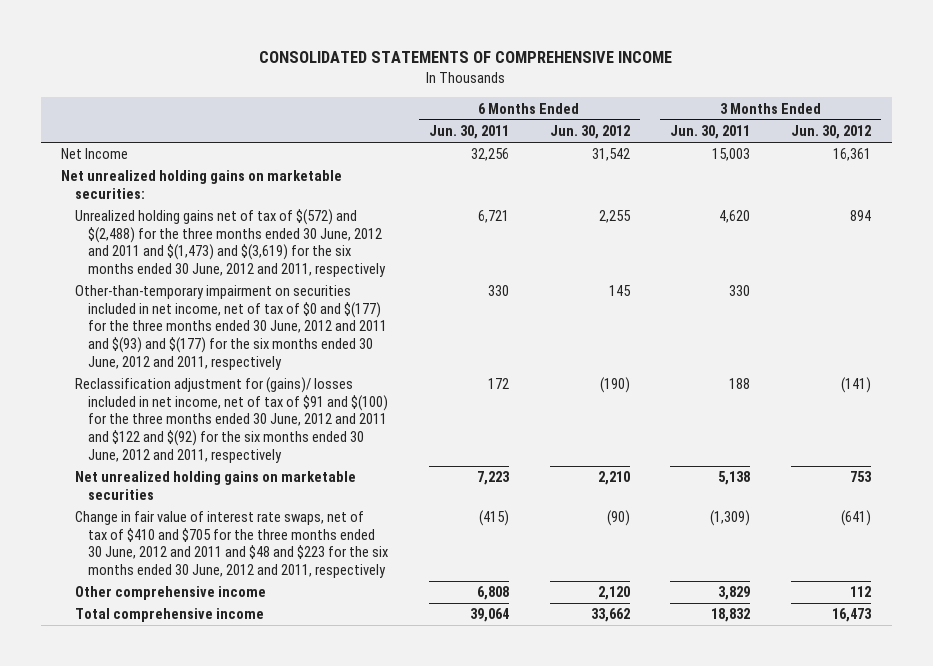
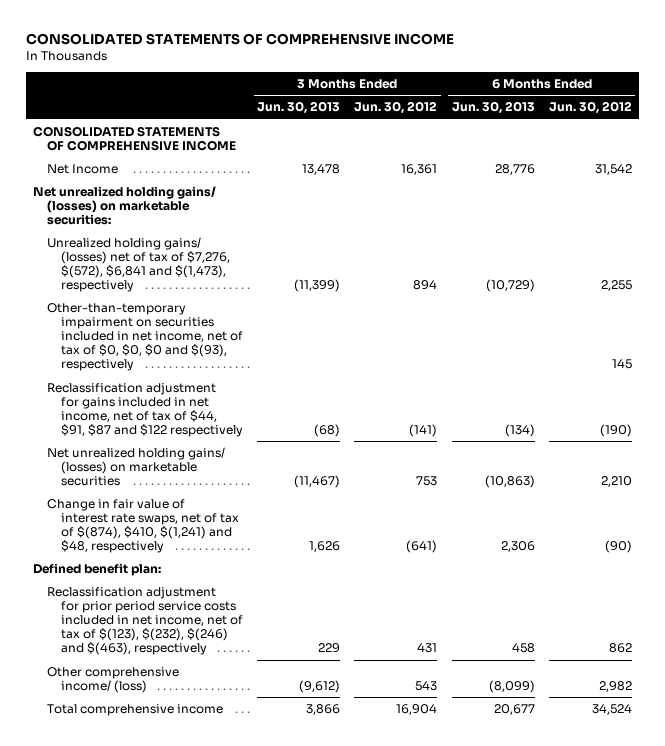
- | 6 Months Ended Jun. 30, 2011 | 6 Months Ended Jun. 30, 2012 | 3 Months Ended Jun. 30, 2011 | 3 Months Ended Jun. 30, 2012
+ | 3 Months Ended Jun. 30, 2013 | 3 Months Ended Jun. 30, 2012 | 6 Months Ended Jun. 30, 2013 | 6 Months Ended Jun. 30, 2012
+ CONSOLIDATED STATEMENTS OF COMPREHENSIVE INCOME
- Net unrealized holding gains on marketable securities:
- Unrealized holding gains net of tax of $(572) and $(2,488) for the three months ended 30 June, 2012 and 2011 and $(1,473) and $(3,619) for the six months ended 30 June, 2012 and 2011, respectively | 6,721 | 2,255 | 4,620 | 894
- Other-than-temporary impairment on securities included in net income, net of tax of $0 and $(177) for the three months ended 30 June, 2012 and 2011 and $(93) and $(177) for the six months ended 30 June, 2012 and 2011, respectively | 330 | 145 | 330 |
- Reclassification adjustment for (gains)/ losses included in net income, net of tax of $91 and $(100) for the three months ended 30 June, 2012 and 2011 and $122 and $(92) for the six months ended 30 June, 2012 and 2011, respectively | 172 | (190) | 188 | (141)
- Net unrealized holding gains on marketable securities | 7,223 | 2,210 | 5,138 | 753
- Change in fair value of interest rate swaps, net of tax of $410 and $705 for the three months ended 30 June, 2012 and 2011 and $48 and $223 for the six months ended 30 June, 2012 and 2011, respectively | (415) | (90) | (1,309) | (641)
- Other comprehensive income | 6,808 | 2,120 | 3,829 | 112
- Total comprehensive income | 39,064 | 33,662 | 18,832 | 16,473
+ Net unrealized holding gains/ (losses) on marketable securities:
+ Unrealized holding gains/ (losses) net of tax of $7,276, $(572), $6,841 and $(1,473), respectively | (11,399) | 894 | (10,729) | 2,255
+ Other-than-temporary impairment on securities included in net income, net of tax of $0, $0, $0 and $(93), respectively | | | | 145
+ Reclassification adjustment for gains included in net income, net of tax of $44, $91, $87 and $122 respectively | (68) | (141) | (134) | (190)
+ Net unrealized holding gains/ (losses) on marketable securities | (11,467) | 753 | (10,863) | 2,210
+ Change in fair value of interest rate swaps, net of tax of $(874), $410, $(1,241) and $48, respectively | 1,626 | (641) | 2,306 | (90)
+ Defined benefit plan:
+ Reclassification adjustment for prior period service costs included in net income, net of tax of $(123), $(232), $(246) and $(463), respectively | 229 | 431 | 458 | 862
+ Other comprehensive income/ (loss) | (9,612) | 543 | (8,099) | 2,982
+ Total comprehensive income | 3,866 | 16,904 | 20,677 | 34,524

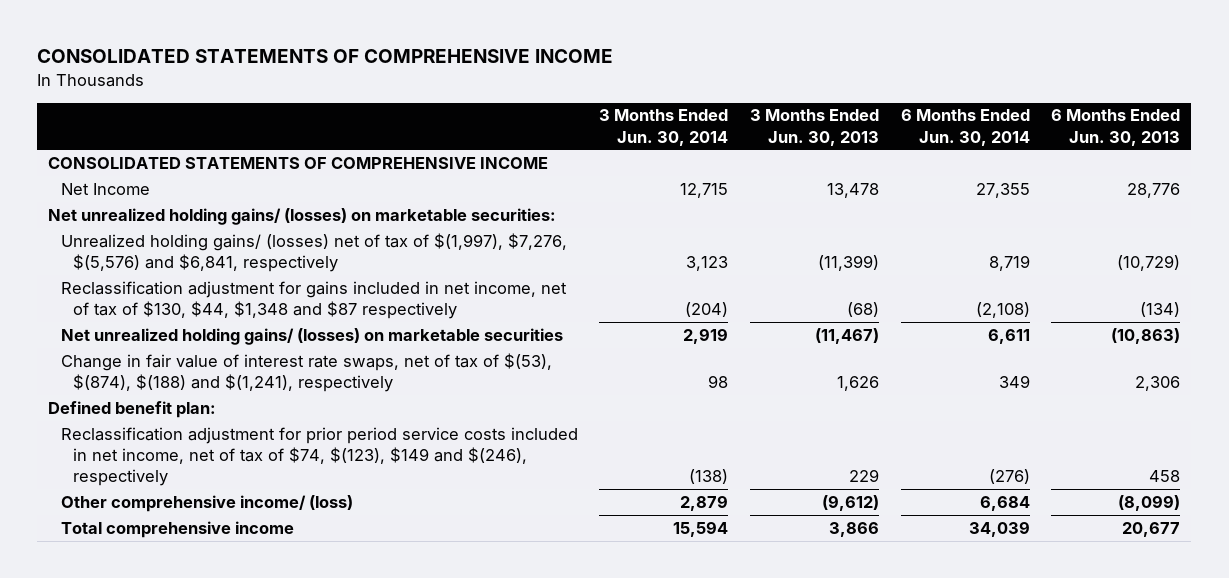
- | 3 Months Ended Jun. 30, 2013 | 3 Months Ended Jun. 30, 2012 | 6 Months Ended Jun. 30, 2013 | 6 Months Ended Jun. 30, 2012
+ | 3 Months Ended Jun. 30, 2014 | 3 Months Ended Jun. 30, 2013 | 6 Months Ended Jun. 30, 2014 | 6 Months Ended Jun. 30, 2013
- Unrealized holding gains/ (losses) net of tax of $7,276, $(572), $6,841 and $(1,473), respectively | (11,399) | 894 | (10,729) | 2,255
- Other-than-temporary impairment on securities included in net income, net of tax of $0, $0, $0 and $(93), respectively | | | | 145
- Reclassification adjustment for gains included in net income, net of tax of $44, $91, $87 and $122 respectively | (68) | (141) | (134) | (190)
+ Unrealized holding gains/ (losses) net of tax of $(1,997), $7,276, $(5,576) and $6,841, respectively | 3,123 | (11,399) | 8,719 | (10,729)
+ Reclassification adjustment for gains included in net income, net of tax of $130, $44, $1,348 and $87 respectively | (204) | (68) | (2,108) | (134)
- Change in fair value of interest rate swaps, net of tax of $(874), $410, $(1,241) and $48, respectively | 1,626 | (641) | 2,306 | (90)
+ Change in fair value of interest rate swaps, net of tax of $(53), $(874), $(188) and $(1,241), respectively | 98 | 1,626 | 349 | 2,306
- Reclassification adjustment for prior period service costs included in net income, net of tax of $(123), $(232), $(246) and $(463), respectively | 229 | 431 | 458 | 862
+ Reclassification adjustment for prior period service costs included in net income, net of tax of $74, $(123), $149 and $(246), respectively | (138) | 229 | (276) | 458

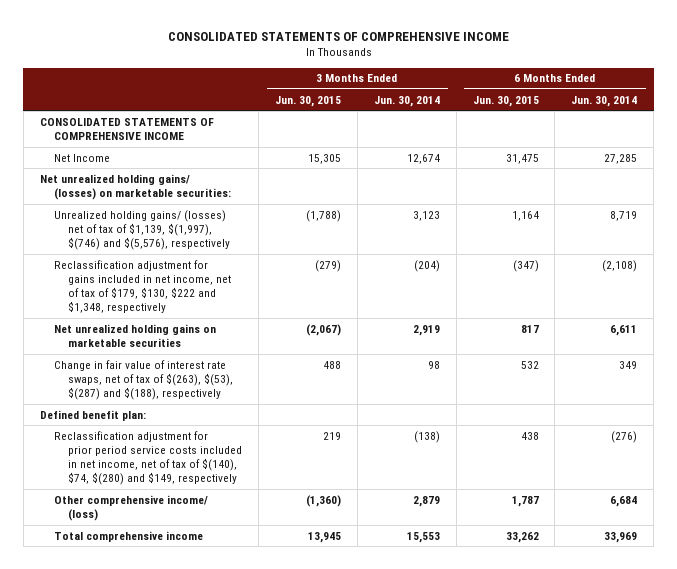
- | 3 Months Ended Jun. 30, 2014 | 3 Months Ended Jun. 30, 2013 | 6 Months Ended Jun. 30, 2014 | 6 Months Ended Jun. 30, 2013
+ | 3 Months Ended Jun. 30, 2015 | 3 Months Ended Jun. 30, 2014 | 6 Months Ended Jun. 30, 2015 | 6 Months Ended Jun. 30, 2014
- Net Income | 12,715 | 13,478 | 27,355 | 28,776
+ Net Income | 15,305 | 12,674 | 31,475 | 27,285
- Unrealized holding gains/ (losses) net of tax of $(1,997), $7,276, $(5,576) and $6,841, respectively | 3,123 | (11,399) | 8,719 | (10,729)
- Reclassification adjustment for gains included in net income, net of tax of $130, $44, $1,348 and $87 respectively | (204) | (68) | (2,108) | (134)
- Net unrealized holding gains/ (losses) on marketable securities | 2,919 | (11,467) | 6,611 | (10,863)
- Change in fair value of interest rate swaps, net of tax of $(53), $(874), $(188) and $(1,241), respectively | 98 | 1,626 | 349 | 2,306
+ Unrealized holding gains/ (losses) net of tax of $1,139, $(1,997), $(746) and $(5,576), respectively | (1,788) | 3,123 | 1,164 | 8,719
+ Reclassification adjustment for gains included in net income, net of tax of $179, $130, $222 and $1,348, respectively | (279) | (204) | (347) | (2,108)
+ Net unrealized holding gains on marketable securities | (2,067) | 2,919 | 817 | 6,611
+ Change in fair value of interest rate swaps, net of tax of $(263), $(53), $(287) and $(188), respectively | 488 | 98 | 532 | 349
- Reclassification adjustment for prior period service costs included in net income, net of tax of $74, $(123), $149 and $(246), respectively | (138) | 229 | (276) | 458
+ Reclassification adjustment for prior period service costs included in net income, net of tax of $(140), $74, $(280) and $149, respectively | 219 | (138) | 438 | (276)
- Total comprehensive income | 15,594 | 3,866 | 34,039 | 20,677
+ Total comprehensive income | 13,945 | 15,553 | 33,262 | 33,969

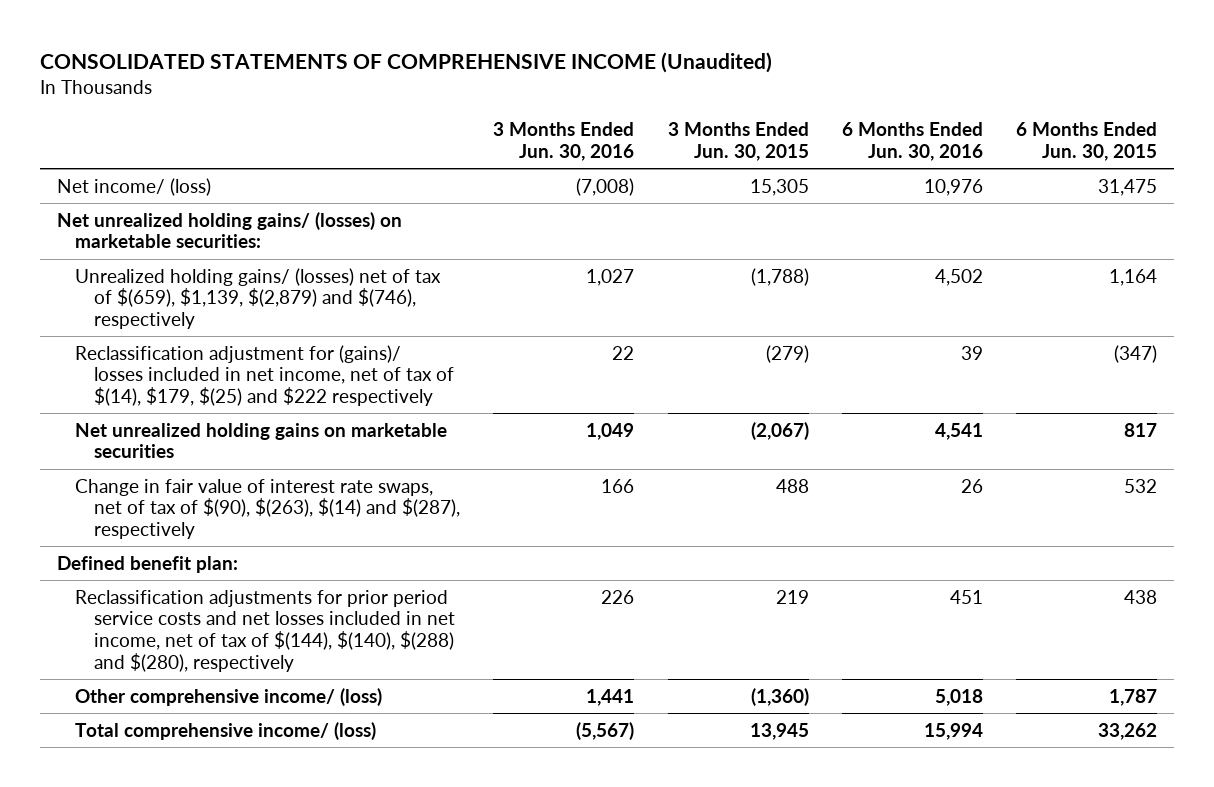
- CONSOLIDATED STATEMENTS OF COMPREHENSIVE INCOME
+ CONSOLIDATED STATEMENTS OF COMPREHENSIVE INCOME (Unaudited)
- | 3 Months Ended Jun. 30, 2015 | 3 Months Ended Jun. 30, 2014 | 6 Months Ended Jun. 30, 2015 | 6 Months Ended Jun. 30, 2014
+ | 3 Months Ended Jun. 30, 2016 | 3 Months Ended Jun. 30, 2015 | 6 Months Ended Jun. 30, 2016 | 6 Months Ended Jun. 30, 2015
- CONSOLIDATED STATEMENTS OF COMPREHENSIVE INCOME
- Net Income | 15,305 | 12,674 | 31,475 | 27,285
+ Net income/ (loss) | (7,008) | 15,305 | 10,976 | 31,475
- Unrealized holding gains/ (losses) net of tax of $1,139, $(1,997), $(746) and $(5,576), respectively | (1,788) | 3,123 | 1,164 | 8,719
- Reclassification adjustment for gains included in net income, net of tax of $179, $130, $222 and $1,348, respectively | (279) | (204) | (347) | (2,108)
+ Unrealized holding gains/ (losses) net of tax of $(659), $1,139, $(2,879) and $(746), respectively | 1,027 | (1,788) | 4,502 | 1,164
+ Reclassification adjustment for (gains)/ losses included in net income, net of tax of $(14), $179, $(25) and $222 respectively | 22 | (279) | 39 | (347)
- Change in fair value of interest rate swaps, net of tax of $(263), $(53), $(287) and $(188), respectively | 488 | 98 | 532 | 349
+ Change in fair value of interest rate swaps, net of tax of $(90), $(263), $(14) and $(287), respectively | 166 | 488 | 26 | 532
- Reclassification adjustment for prior period service costs included in net income, net of tax of $(140), $74, $(280) and $149, respectively | 219 | (138) | 438 | (276)
+ Reclassification adjustments for prior period service costs and net losses included in net income, net of tax of $(144), $(140), $(288) and $(280), respectively | 226 | 219 | 451 | 438
- Total comprehensive income | 13,945 | 15,553 | 33,262 | 33,969
+ Total comprehensive income/ (loss) | (5,567) | 13,945 | 15,994 | 33,262

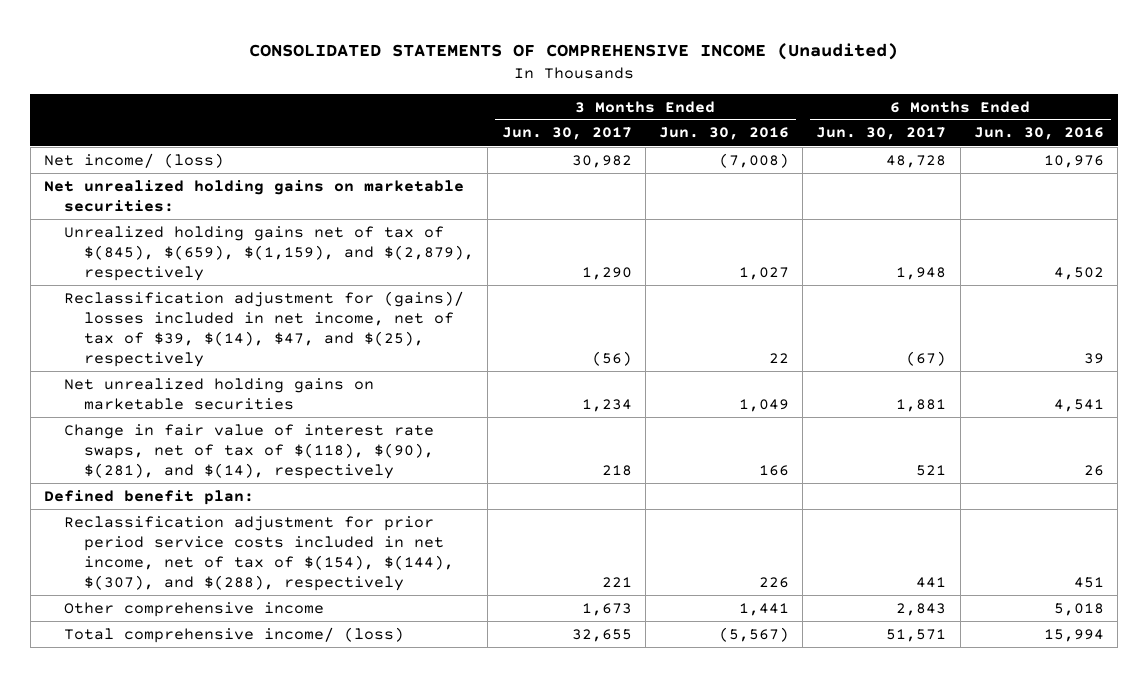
- | 3 Months Ended Jun. 30, 2016 | 3 Months Ended Jun. 30, 2015 | 6 Months Ended Jun. 30, 2016 | 6 Months Ended Jun. 30, 2015
+ | 3 Months Ended Jun. 30, 2017 | 3 Months Ended Jun. 30, 2016 | 6 Months Ended Jun. 30, 2017 | 6 Months Ended Jun. 30, 2016
- Net unrealized holding gains/ (losses) on marketable securities:
- Unrealized holding gains/ (losses) net of tax of $(659), $1,139, $(2,879) and $(746), respectively | 1,027 | (1,788) | 4,502 | 1,164
- Reclassification adjustment for (gains)/ losses included in net income, net of tax of $(14), $179, $(25) and $222 respectively | 22 | (279) | 39 | (347)
+ Net unrealized holding gains on marketable securities:
+ Unrealized holding gains net of tax of $(845), $(659), $(1,159), and $(2,879), respectively | 1,290 | 1,027 | 1,948 | 4,502
+ Reclassification adjustment for (gains)/ losses included in net income, net of tax of $39, $(14), $47, and $(25), respectively | (56) | 22 | (67) | 39
- Change in fair value of interest rate swaps, net of tax of $(90), $(263), $(14) and $(287), respectively | 166 | 488 | 26 | 532
+ Change in fair value of interest rate swaps, net of tax of $(118), $(90), $(281), and $(14), respectively | 218 | 166 | 521 | 26
- Reclassification adjustments for prior period service costs and net losses included in net income, net of tax of $(144), $(140), $(288) and $(280), respectively | 226 | 219 | 451 | 438
- Other comprehensive income/ (loss) | 1,441 | (1,360) | 5,018 | 1,787
+ Reclassification adjustment for prior period service costs included in net income, net of tax of $(154), $(144), $(307), and $(288), respectively | 221 | 226 | 441 | 451
+ Other comprehensive income | 1,673 | 1,441 | 2,843 | 5,018

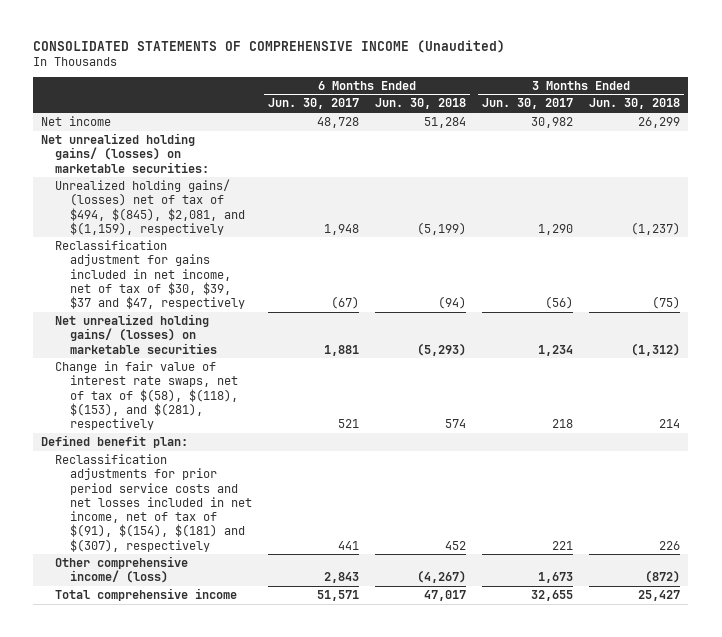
- | 3 Months Ended Jun. 30, 2017 | 3 Months Ended Jun. 30, 2016 | 6 Months Ended Jun. 30, 2017 | 6 Months Ended Jun. 30, 2016
+ | 6 Months Ended Jun. 30, 2017 | 6 Months Ended Jun. 30, 2018 | 3 Months Ended Jun. 30, 2017 | 3 Months Ended Jun. 30, 2018
- Net income/ (loss) | 30,982 | (7,008) | 48,728 | 10,976
- Net unrealized holding gains on marketable securities:
- Unrealized holding gains net of tax of $(845), $(659), $(1,159), and $(2,879), respectively | 1,290 | 1,027 | 1,948 | 4,502
- Reclassification adjustment for (gains)/ losses included in net income, net of tax of $39, $(14), $47, and $(25), respectively | (56) | 22 | (67) | 39
- Net unrealized holding gains on marketable securities | 1,234 | 1,049 | 1,881 | 4,541
- Change in fair value of interest rate swaps, net of tax of $(118), $(90), $(281), and $(14), respectively | 218 | 166 | 521 | 26
+ Net income | 48,728 | 51,284 | 30,982 | 26,299
+ Net unrealized holding gains/ (losses) on marketable securities:
+ Unrealized holding gains/ (losses) net of tax of $494, $(845), $2,081, and $(1,159), respectively | 1,948 | (5,199) | 1,290 | (1,237)
+ Reclassification adjustment for gains included in net income, net of tax of $30, $39, $37 and $47, respectively | (67) | (94) | (56) | (75)
+ Net unrealized holding gains/ (losses) on marketable securities | 1,881 | (5,293) | 1,234 | (1,312)
+ Change in fair value of interest rate swaps, net of tax of $(58), $(118), $(153), and $(281), respectively | 521 | 574 | 218 | 214
- Reclassification adjustment for prior period service costs included in net income, net of tax of $(154), $(144), $(307), and $(288), respectively | 221 | 226 | 441 | 451
- Other comprehensive income | 1,673 | 1,441 | 2,843 | 5,018
- Total comprehensive income/ (loss) | 32,655 | (5,567) | 51,571 | 15,994
+ Reclassification adjustments for prior period service costs and net losses included in net income, net of tax of $(91), $(154), $(181) and $(307), respectively | 441 | 452 | 221 | 226
+ Other comprehensive income/ (loss) | 2,843 | (4,267) | 1,673 | (872)
+ Total comprehensive income | 51,571 | 47,017 | 32,655 | 25,427

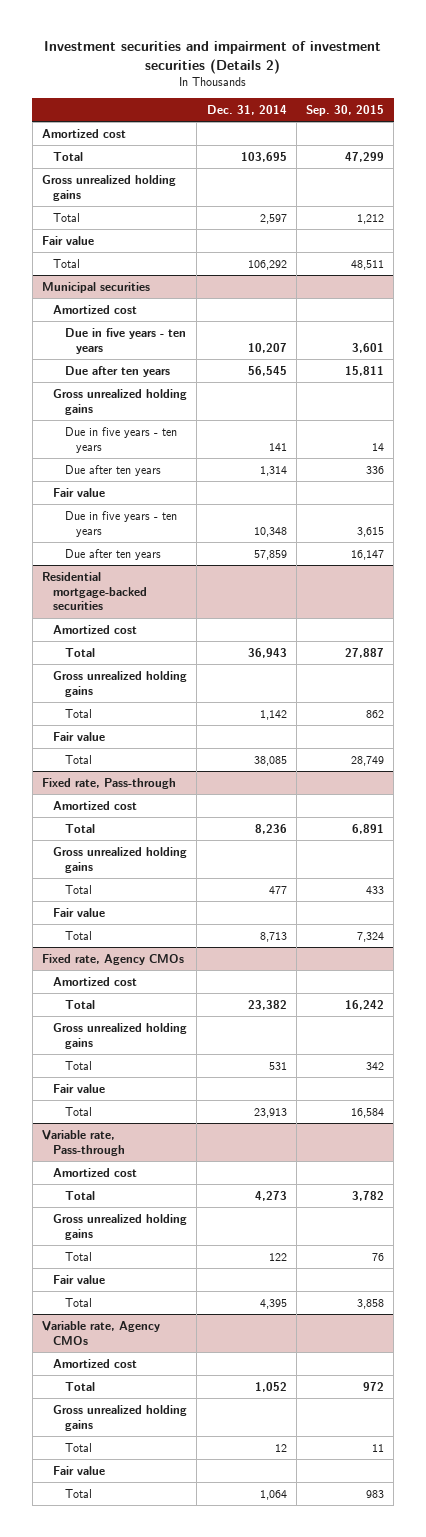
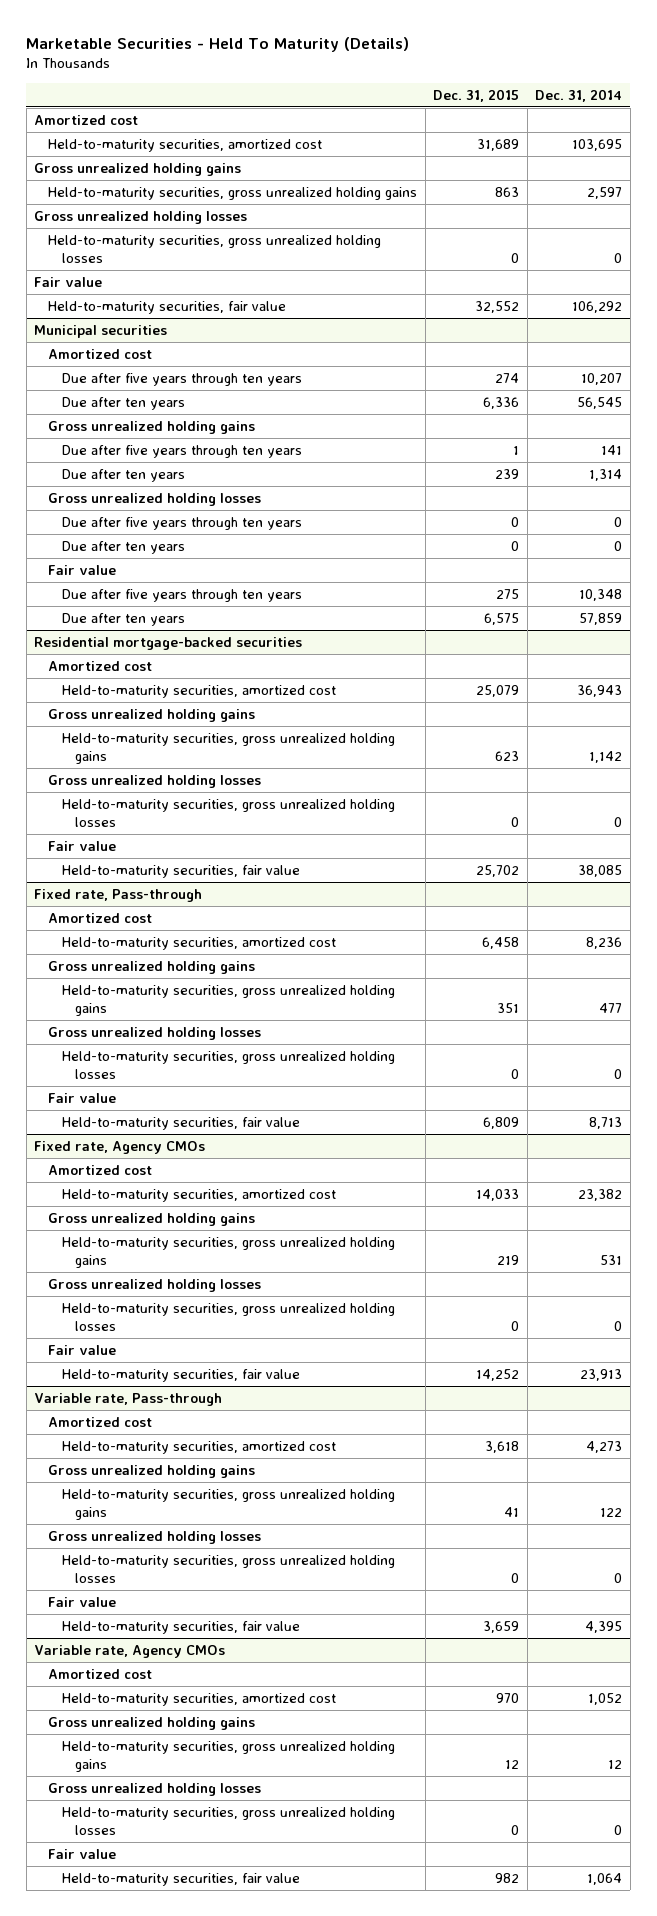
- Investment securities and impairment of investment securities (Details 2)
+ Marketable Securities - Held To Maturity (Details)
- | Dec. 31, 2014 | Sep. 30, 2015
+ | Dec. 31, 2015 | Dec. 31, 2014
- Total | 103,695 | 47,299
+ Held-to-maturity securities, amortized cost | 31,689 | 103,695
- Total | 2,597 | 1,212
+ Held-to-maturity securities, gross unrealized holding gains | 863 | 2,597
+ Gross unrealized holding losses
+ Held-to-maturity securities, gross unrealized holding losses | 0 | 0
- Total | 106,292 | 48,511
+ Held-to-maturity securities, fair value | 32,552 | 106,292
@ Municipal securities
- Due in five years - ten years | 10,207 | 3,601
+ Due after five years through ten years | 274 | 10,207
- Due in five years - ten years | 141 | 14
+ Due after five years through ten years | 1 | 141
+ Gross unrealized holding losses
+ Due after five years through ten years | 0 | 0
+ Due after ten years | 0 | 0
- Due in five years - ten years | 10,348 | 3,615
+ Due after five years through ten years | 275 | 10,348
@ Residential mortgage-backed securities
- Total | 36,943 | 27,887
+ Held-to-maturity securities, amortized cost | 25,079 | 36,943
- Total | 1,142 | 862
+ Held-to-maturity securities, gross unrealized holding gains | 623 | 1,142
+ Gross unrealized holding losses
+ Held-to-maturity securities, gross unrealized holding losses | 0 | 0
- Total | 38,085 | 28,749
+ Held-to-maturity securities, fair value | 25,702 | 38,085
@ Fixed rate, Pass-through
- Total | 8,236 | 6,891
+ Held-to-maturity securities, amortized cost | 6,458 | 8,236
- Total | 477 | 433
+ Held-to-maturity securities, gross unrealized holding gains | 351 | 477
+ Gross unrealized holding losses
+ Held-to-maturity securities, gross unrealized holding losses | 0 | 0
- Total | 8,713 | 7,324
+ Held-to-maturity securities, fair value | 6,809 | 8,713
@ Fixed rate, Agency CMOs
- Total | 23,382 | 16,242
+ Held-to-maturity securities, amortized cost | 14,033 | 23,382
- Total | 531 | 342
+ Held-to-maturity securities, gross unrealized holding gains | 219 | 531
+ Gross unrealized holding losses
+ Held-to-maturity securities, gross unrealized holding losses | 0 | 0
- Total | 23,913 | 16,584
+ Held-to-maturity securities, fair value | 14,252 | 23,913
@ Variable rate, Pass-through
- Total | 4,273 | 3,782
+ Held-to-maturity securities, amortized cost | 3,618 | 4,273
- Total | 122 | 76
+ Held-to-maturity securities, gross unrealized holding gains | 41 | 122
+ Gross unrealized holding losses
+ Held-to-maturity securities, gross unrealized holding losses | 0 | 0
- Total | 4,395 | 3,858
+ Held-to-maturity securities, fair value | 3,659 | 4,395
@ Variable rate, Agency CMOs
- Total | 1,052 | 972
+ Held-to-maturity securities, amortized cost | 970 | 1,052
- Total | 12 | 11
+ Held-to-maturity securities, gross unrealized holding gains | 12 | 12
+ Gross unrealized holding losses
+ Held-to-maturity securities, gross unrealized holding losses | 0 | 0
- Total | 1,064 | 983
+ Held-to-maturity securities, fair value | 982 | 1,064

